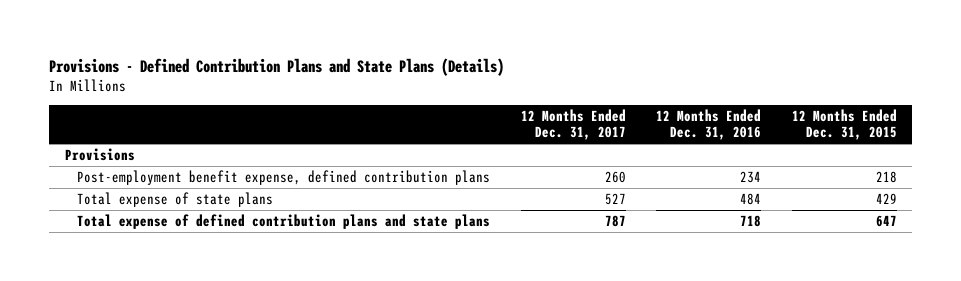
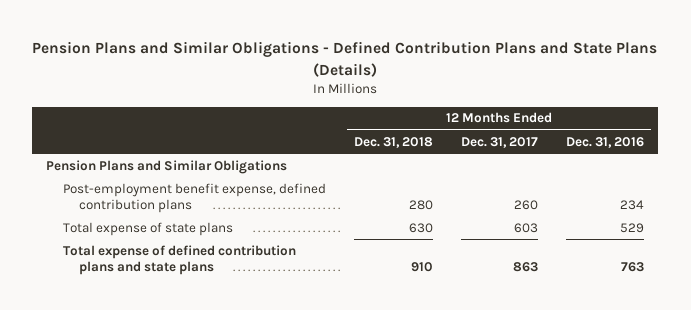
- Provisions - Defined Contribution Plans and State Plans (Details)
+ Pension Plans and Similar Obligations - Defined Contribution Plans and State Plans (Details)
- | 12 Months Ended Dec. 31, 2017 | 12 Months Ended Dec. 31, 2016 | 12 Months Ended Dec. 31, 2015
+ | 12 Months Ended Dec. 31, 2018 | 12 Months Ended Dec. 31, 2017 | 12 Months Ended Dec. 31, 2016
- Provisions
+ Pension Plans and Similar Obligations
- Total expense of state plans | 527 | 484 | 429
- Total expense of defined contribution plans and state plans | 787 | 718 | 647
+ Total expense of state plans | 630 | 603 | 529
+ Total expense of defined contribution plans and state plans | 910 | 863 | 763

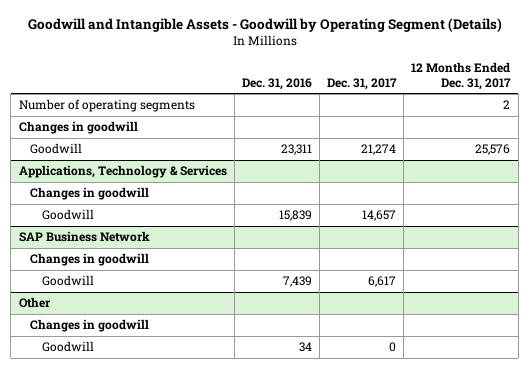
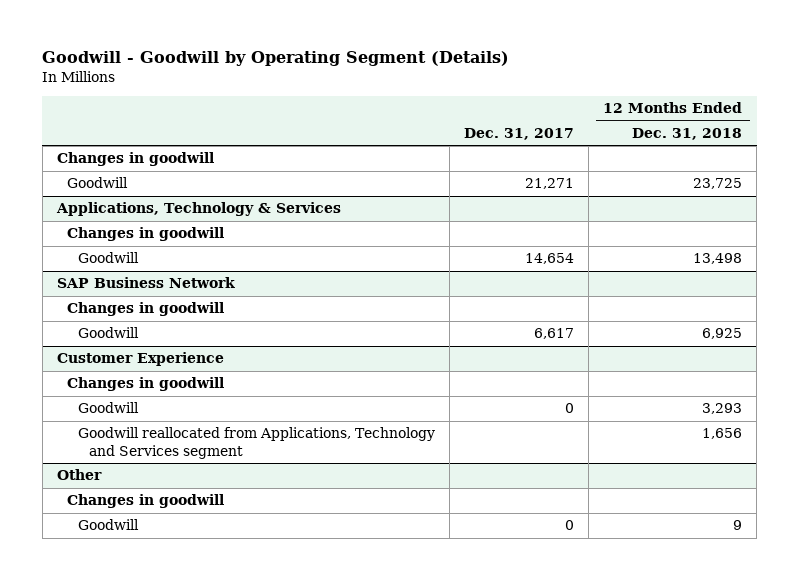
- Goodwill and Intangible Assets - Goodwill by Operating Segment (Details)
+ Goodwill - Goodwill by Operating Segment (Details)
- | Dec. 31, 2016 | Dec. 31, 2017 | 12 Months Ended Dec. 31, 2017
+ | Dec. 31, 2017 | 12 Months Ended Dec. 31, 2018
- Number of operating segments | | | 2
- Goodwill | 23,311 | 21,274 | 25,576
+ Goodwill | 21,271 | 23,725
@ Applications, Technology & Services
- Goodwill | 15,839 | 14,657 |
+ Goodwill | 14,654 | 13,498
+ Customer Experience
+ Changes in goodwill
+ Goodwill | 0 | 3,293
+ Goodwill reallocated from Applications, Technology and Services segment | | 1,656

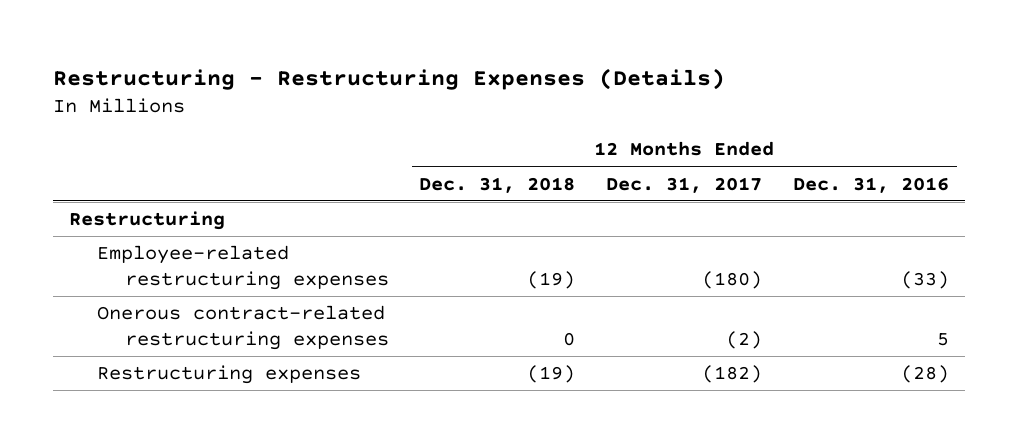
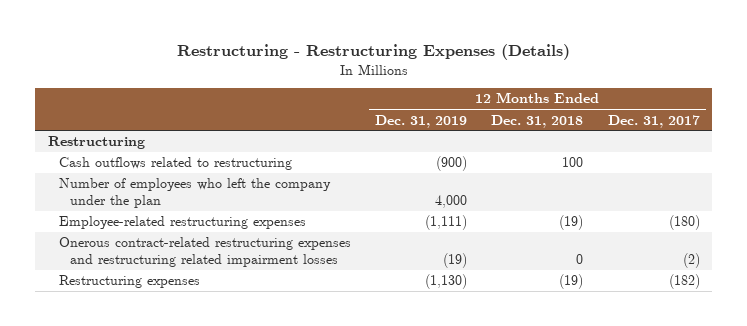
- | 12 Months Ended Dec. 31, 2018 | 12 Months Ended Dec. 31, 2017 | 12 Months Ended Dec. 31, 2016
+ | 12 Months Ended Dec. 31, 2019 | 12 Months Ended Dec. 31, 2018 | 12 Months Ended Dec. 31, 2017
+ Cash outflows related to restructuring | (900) | 100 |
+ Number of employees who left the company under the plan | 4,000 | |
- Onerous contract-related restructuring expenses | 0 | (2) | 5
+ Onerous contract-related restructuring expenses and restructuring related impairment losses | (19) | 0 | (2)

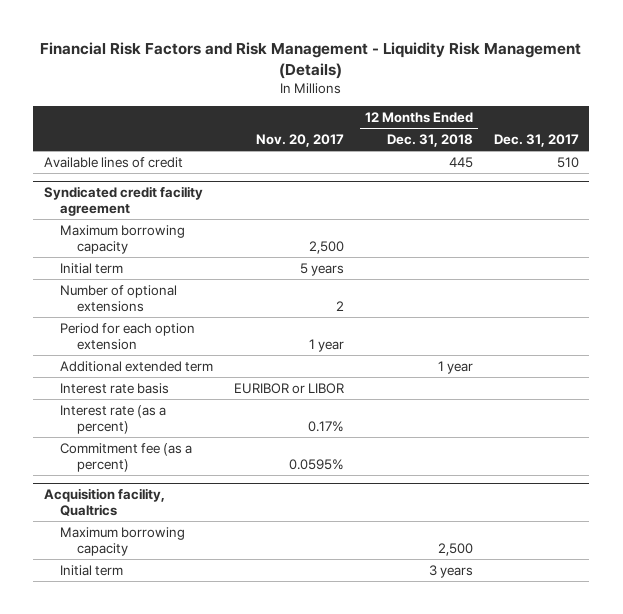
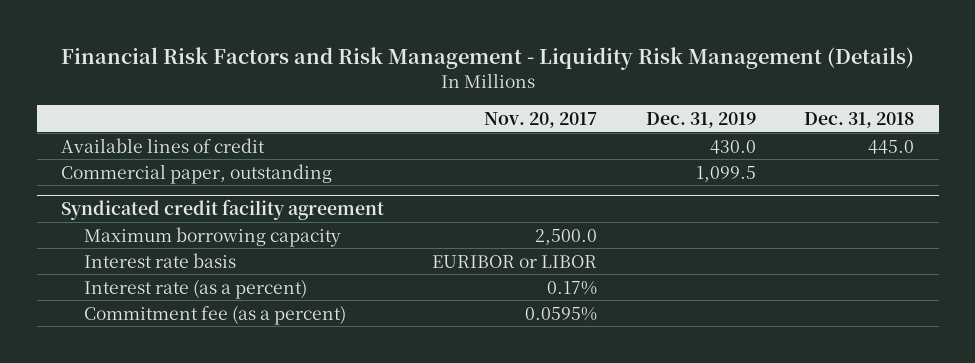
- | Nov. 20, 2017 | 12 Months Ended Dec. 31, 2018 | Dec. 31, 2017
+ | Nov. 20, 2017 | Dec. 31, 2019 | Dec. 31, 2018
+ Commercial paper, outstanding | | 1,099.5 |
@ Syndicated credit facility agreement
- Maximum borrowing capacity | 2,500 | |
- Initial term | 5 years | |
- Number of optional extensions | 2 | |
- Period for each option extension | 1 year | |
- Additional extended term | | 1 year |
+ Maximum borrowing capacity | 2,500.0 | |
- Acquisition facility, Qualtrics
- Maximum borrowing capacity | | 2,500 |
- Initial term | | 3 years |

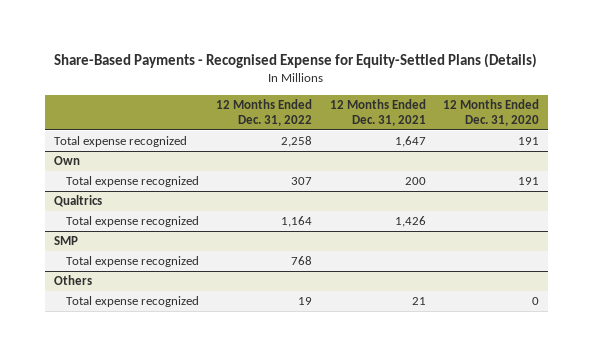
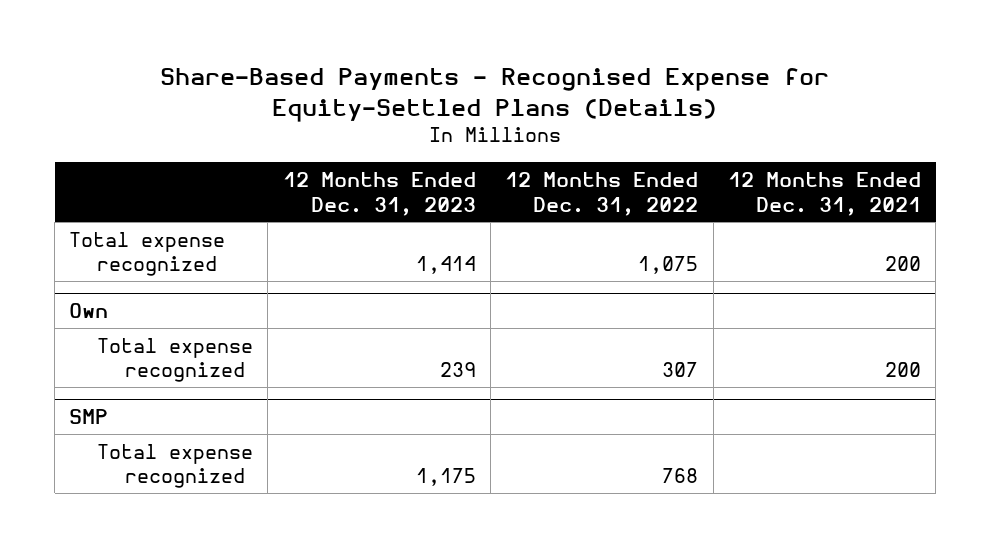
- | 12 Months Ended Dec. 31, 2022 | 12 Months Ended Dec. 31, 2021 | 12 Months Ended Dec. 31, 2020
+ | 12 Months Ended Dec. 31, 2023 | 12 Months Ended Dec. 31, 2022 | 12 Months Ended Dec. 31, 2021
- Total expense recognized | 2,258 | 1,647 | 191
+ Total expense recognized | 1,414 | 1,075 | 200
- Qualtrics
- Total expense recognized | 1,164 | 1,426 |
- Others
- Total expense recognized | 19 | 21 | 0

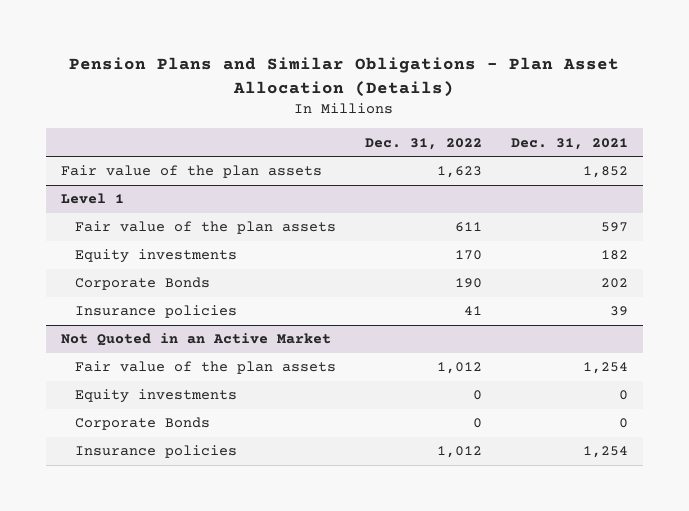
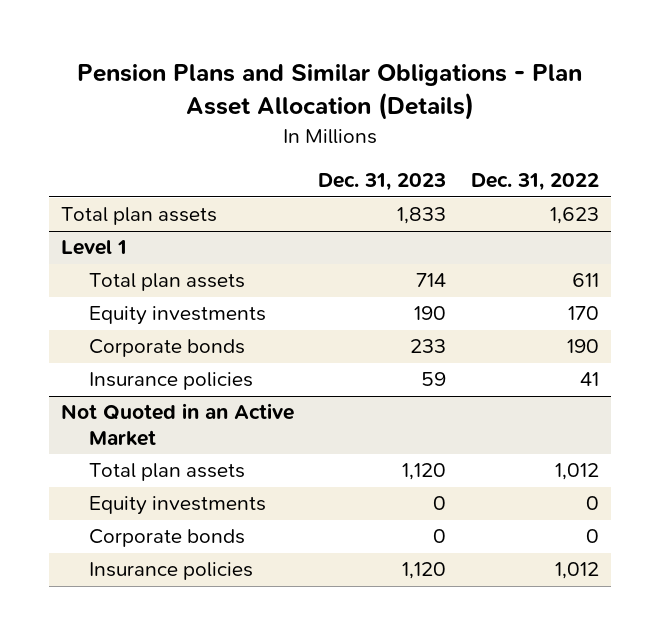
- | Dec. 31, 2022 | Dec. 31, 2021
+ | Dec. 31, 2023 | Dec. 31, 2022
- Fair value of the plan assets | 1,623 | 1,852
+ Total plan assets | 1,833 | 1,623
@ Level 1
- Fair value of the plan assets | 611 | 597
+ Total plan assets | 714 | 611
- Corporate Bonds | 190 | 202
+ Corporate bonds | 233 | 190
@ Not Quoted in an Active Market
- Fair value of the plan assets | 1,012 | 1,254
+ Total plan assets | 1,120 | 1,012
- Corporate Bonds | 0 | 0
+ Corporate bonds | 0 | 0

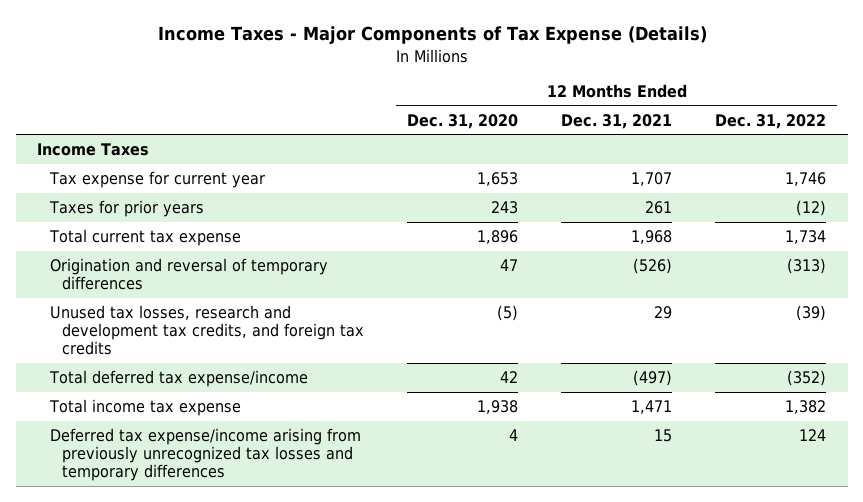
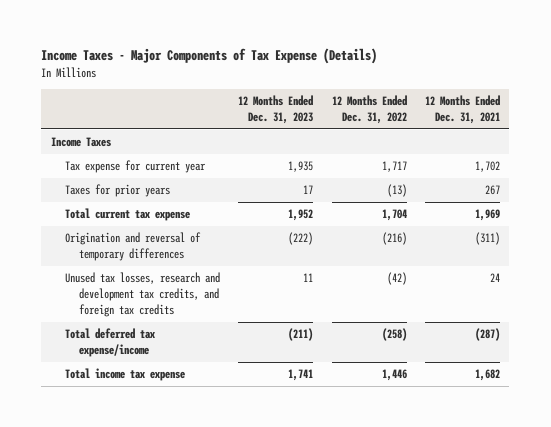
- | 12 Months Ended Dec. 31, 2020 | 12 Months Ended Dec. 31, 2021 | 12 Months Ended Dec. 31, 2022
+ | 12 Months Ended Dec. 31, 2023 | 12 Months Ended Dec. 31, 2022 | 12 Months Ended Dec. 31, 2021
- Tax expense for current year | 1,653 | 1,707 | 1,746
- Taxes for prior years | 243 | 261 | (12)
- Total current tax expense | 1,896 | 1,968 | 1,734
- Origination and reversal of temporary differences | 47 | (526) | (313)
- Unused tax losses, research and development tax credits, and foreign tax credits | (5) | 29 | (39)
- Total deferred tax expense/income | 42 | (497) | (352)
- Total income tax expense | 1,938 | 1,471 | 1,382
- Deferred tax expense/income arising from previously unrecognized tax losses and temporary differences | 4 | 15 | 124
+ Tax expense for current year | 1,935 | 1,717 | 1,702
+ Taxes for prior years | 17 | (13) | 267
+ Total current tax expense | 1,952 | 1,704 | 1,969
+ Origination and reversal of temporary differences | (222) | (216) | (311)
+ Unused tax losses, research and development tax credits, and foreign tax credits | 11 | (42) | 24
+ Total deferred tax expense/income | (211) | (258) | (287)
+ Total income tax expense | 1,741 | 1,446 | 1,682

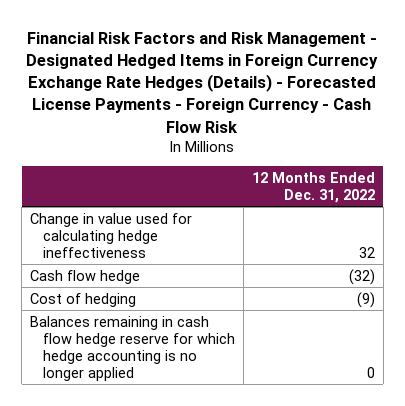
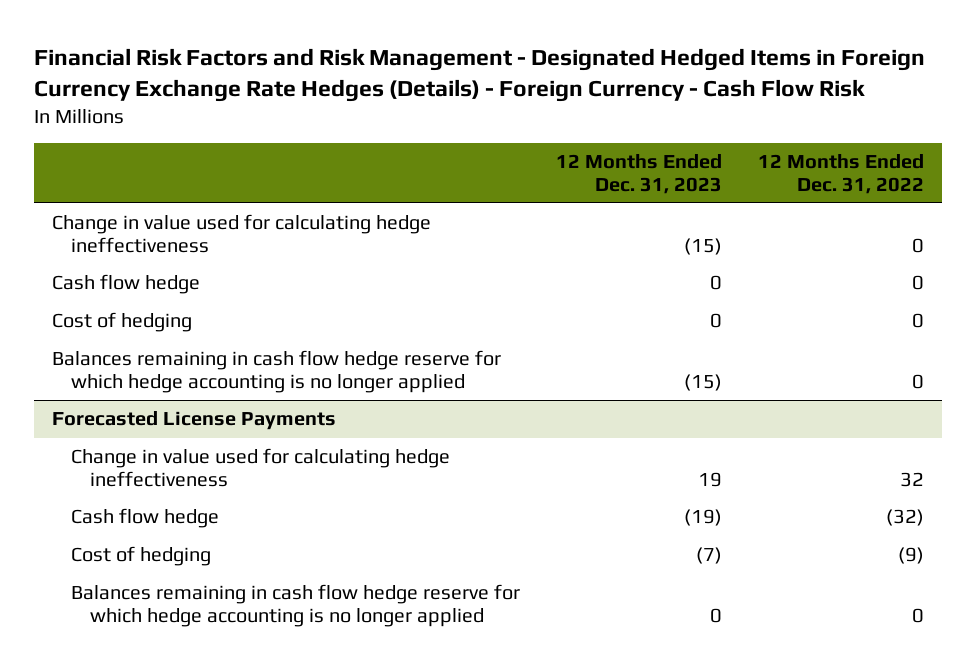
- Financial Risk Factors and Risk Management - Designated Hedged Items in Foreign Currency Exchange Rate Hedges (Details) - Forecasted License Payments - Foreign Currency - Cash Flow Risk
+ Financial Risk Factors and Risk Management - Designated Hedged Items in Foreign Currency Exchange Rate Hedges (Details) - Foreign Currency - Cash Flow Risk
- | 12 Months Ended Dec. 31, 2022
+ | 12 Months Ended Dec. 31, 2023 | 12 Months Ended Dec. 31, 2022
+ Change in value used for calculating hedge ineffectiveness | (15) | 0
+ Cash flow hedge | 0 | 0
+ Cost of hedging | 0 | 0
+ Balances remaining in cash flow hedge reserve for which hedge accounting is no longer applied | (15) | 0
+ Forecasted License Payments

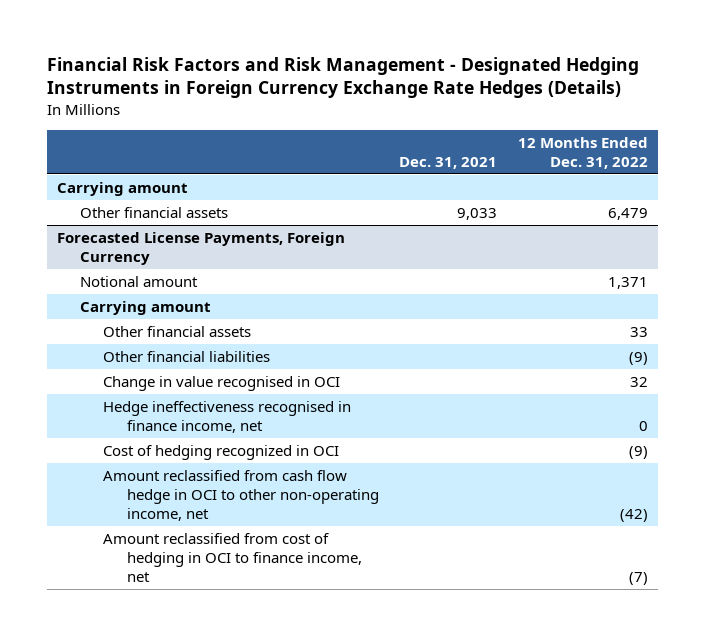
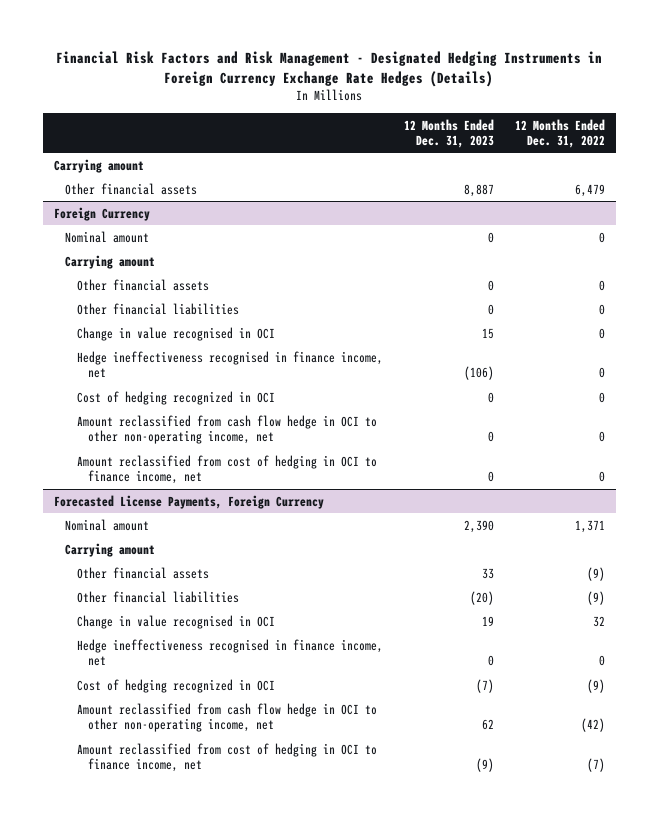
- | Dec. 31, 2021 | 12 Months Ended Dec. 31, 2022
+ | 12 Months Ended Dec. 31, 2023 | 12 Months Ended Dec. 31, 2022
+ Foreign Currency
+ Nominal amount | 0 | 0
+ Carrying amount
+ Other financial assets | 0 | 0
+ Other financial liabilities | 0 | 0
+ Change in value recognised in OCI | 15 | 0
+ Hedge ineffectiveness recognised in finance income, net | (106) | 0
+ Cost of hedging recognized in OCI | 0 | 0
+ Amount reclassified from cash flow hedge in OCI to other non-operating income, net | 0 | 0
+ Amount reclassified from cost of hedging in OCI to finance income, net | 0 | 0
@ Forecasted License Payments, Foreign Currency
- Notional amount | | 1,371
+ Nominal amount | 2,390 | 1,371
- Other financial assets | | 33
+ Other financial assets | 33 | (9)

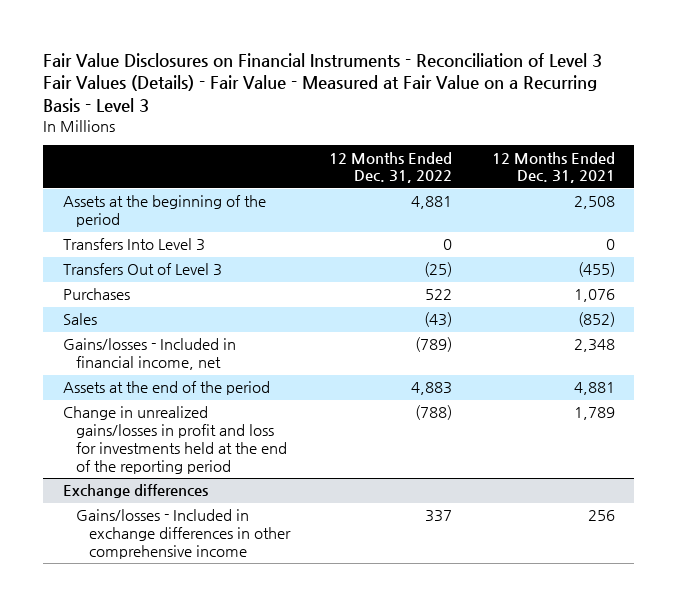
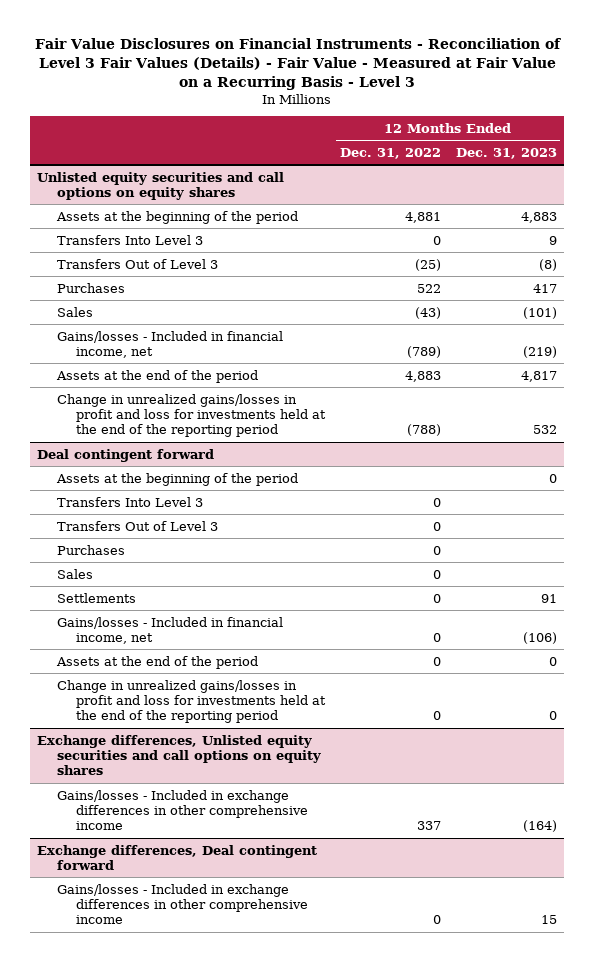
- | 12 Months Ended Dec. 31, 2022 | 12 Months Ended Dec. 31, 2021
+ | 12 Months Ended Dec. 31, 2022 | 12 Months Ended Dec. 31, 2023
+ Unlisted equity securities and call options on equity shares
- Exchange differences
+ Deal contingent forward
+ Assets at the beginning of the period | | 0
+ Transfers Into Level 3 | 0 |
+ Transfers Out of Level 3 | 0 |
+ Purchases | 0 |
+ Sales | 0 |
+ Settlements | 0 | 91
+ Gains/losses - Included in financial income, net | 0 | (106)
+ Assets at the end of the period | 0 | 0
+ Change in unrealized gains/losses in profit and loss for investments held at the end of the reporting period | 0 | 0
+ Exchange differences, Unlisted equity securities and call options on equity shares
+ Exchange differences, Deal contingent forward
+ Gains/losses - Included in exchange differences in other comprehensive income | 0 | 15

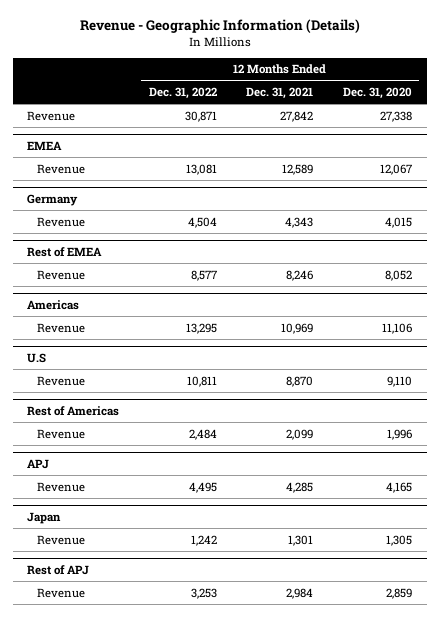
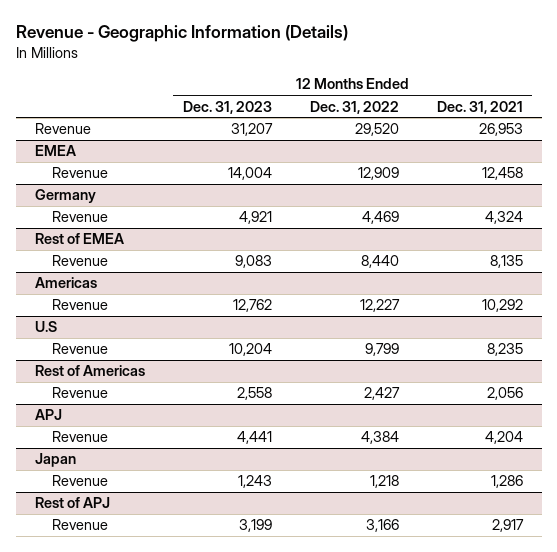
- | 12 Months Ended Dec. 31, 2022 | 12 Months Ended Dec. 31, 2021 | 12 Months Ended Dec. 31, 2020
+ | 12 Months Ended Dec. 31, 2023 | 12 Months Ended Dec. 31, 2022 | 12 Months Ended Dec. 31, 2021
- Revenue | 30,871 | 27,842 | 27,338
+ Revenue | 31,207 | 29,520 | 26,953
@ EMEA
- Revenue | 13,081 | 12,589 | 12,067
+ Revenue | 14,004 | 12,909 | 12,458
@ Germany
- Revenue | 4,504 | 4,343 | 4,015
+ Revenue | 4,921 | 4,469 | 4,324
@ Rest of EMEA
- Revenue | 8,577 | 8,246 | 8,052
+ Revenue | 9,083 | 8,440 | 8,135
@ Americas
- Revenue | 13,295 | 10,969 | 11,106
+ Revenue | 12,762 | 12,227 | 10,292
@ U.S
- Revenue | 10,811 | 8,870 | 9,110
+ Revenue | 10,204 | 9,799 | 8,235
@ Rest of Americas
- Revenue | 2,484 | 2,099 | 1,996
+ Revenue | 2,558 | 2,427 | 2,056
@ APJ
- Revenue | 4,495 | 4,285 | 4,165
+ Revenue | 4,441 | 4,384 | 4,204
@ Japan
- Revenue | 1,242 | 1,301 | 1,305
+ Revenue | 1,243 | 1,218 | 1,286
@ Rest of APJ
- Revenue | 3,253 | 2,984 | 2,859
+ Revenue | 3,199 | 3,166 | 2,917

